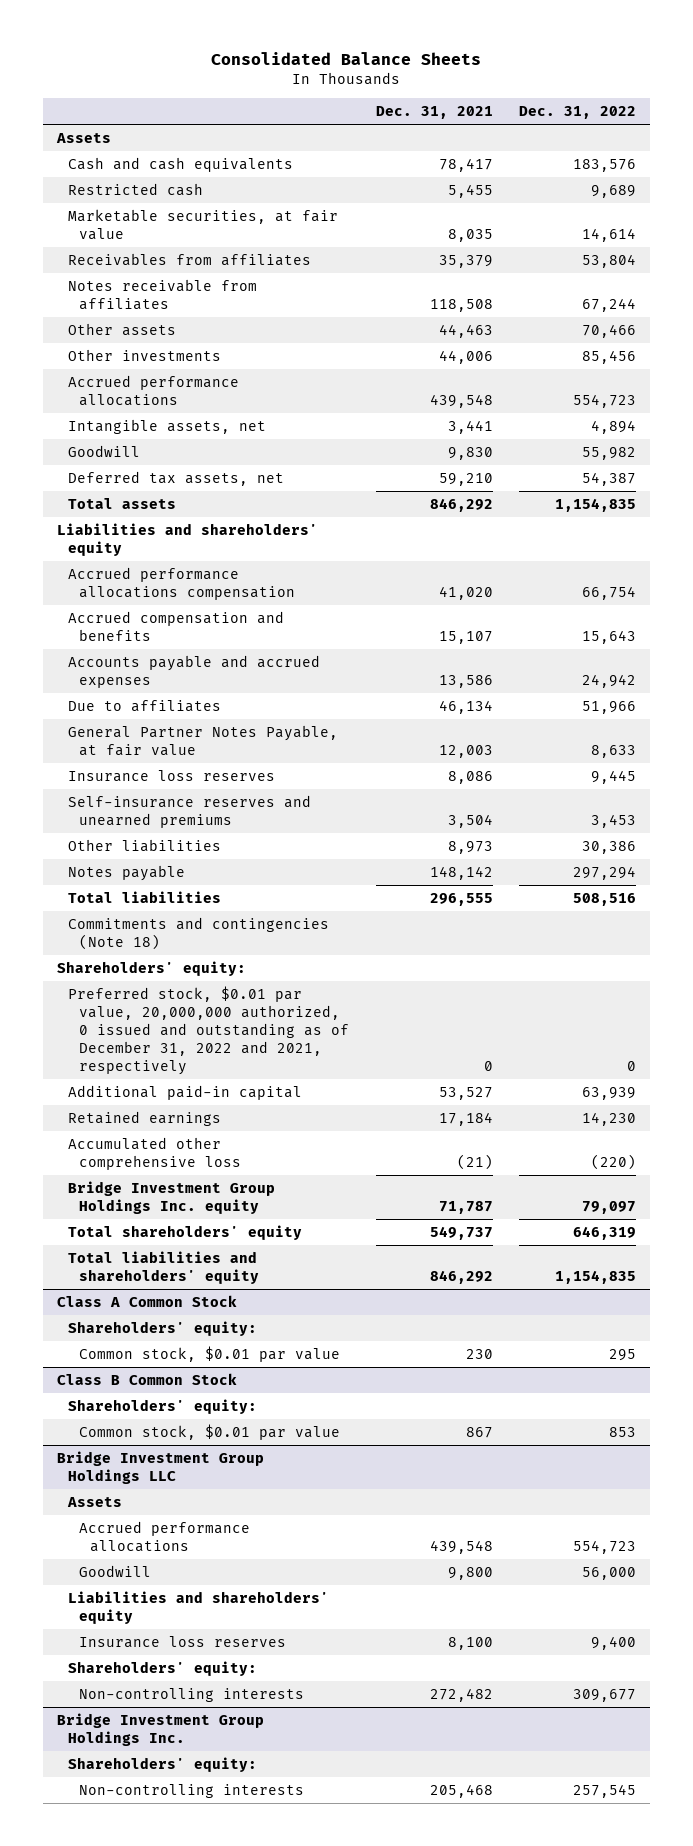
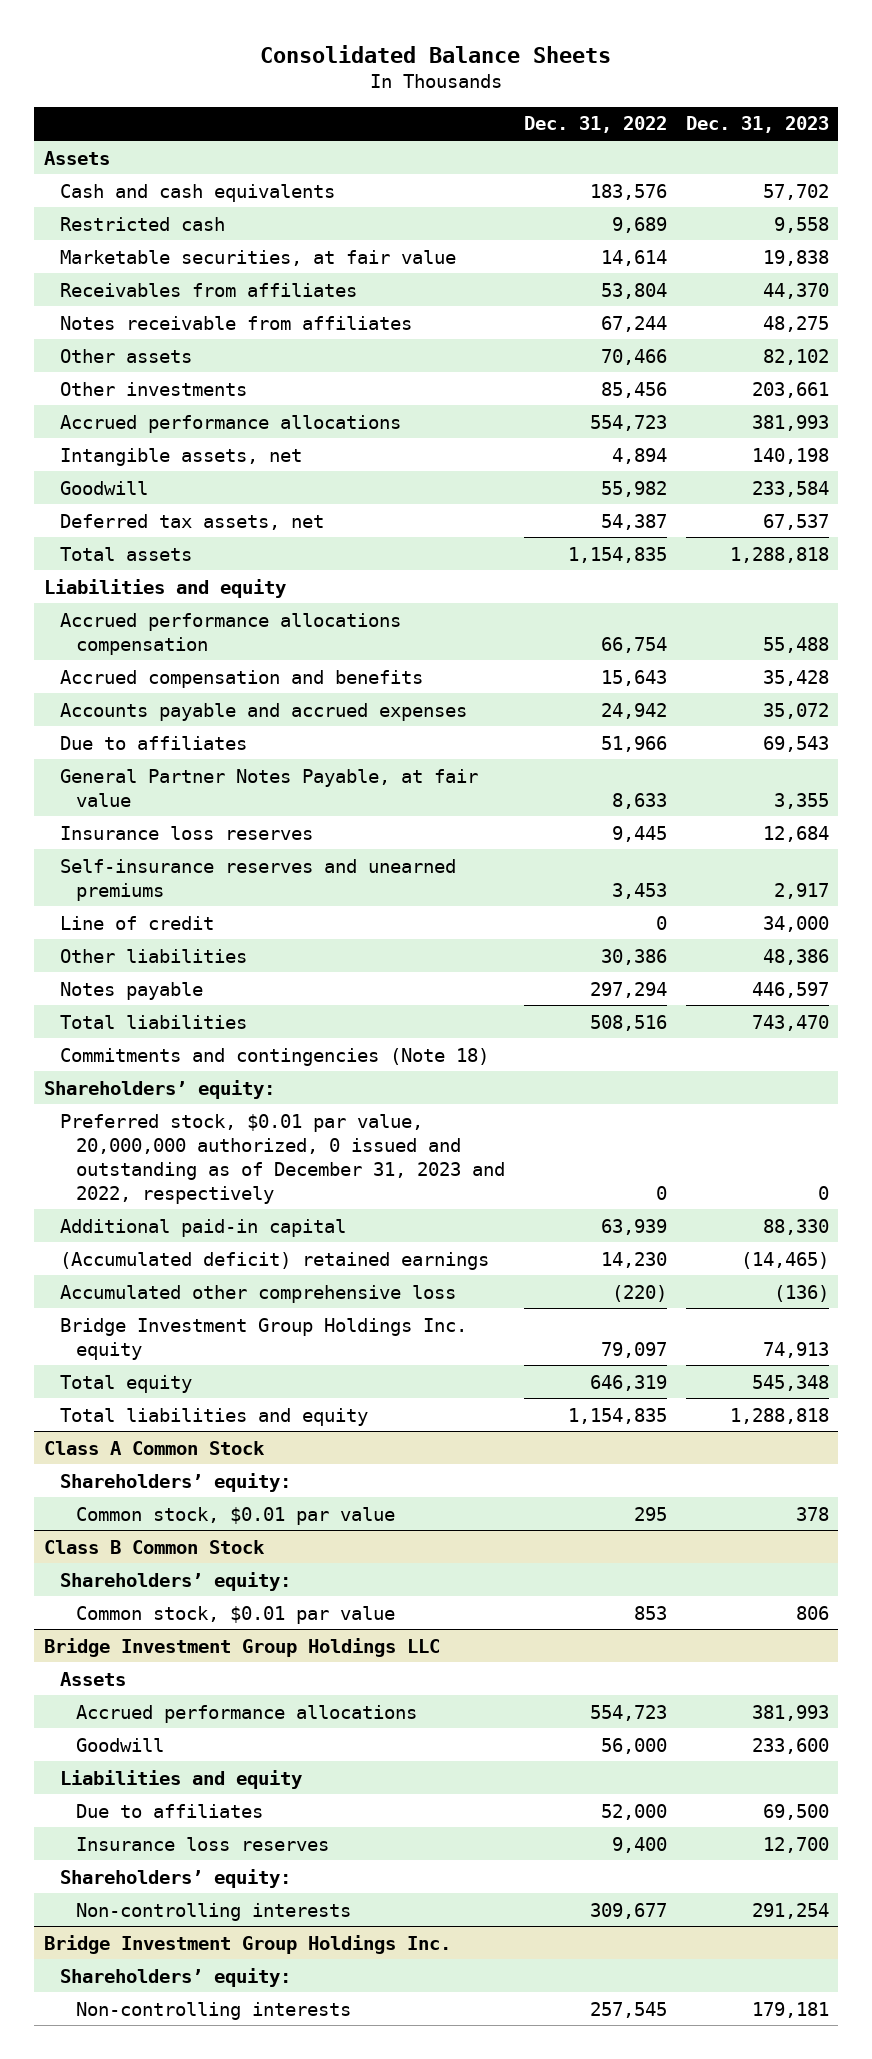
- | Dec. 31, 2021 | Dec. 31, 2022
+ | Dec. 31, 2022 | Dec. 31, 2023
- Liabilities and shareholdersʼ equity
+ Liabilities and equity
+ Line of credit | 0 | 34,000
- Preferred stock, $0.01 par value, 20,000,000 authorized, 0 issued and outstanding as of December 31, 2022 and 2021, respectively | 0 | 0
+ Preferred stock, $0.01 par value, 20,000,000 authorized, 0 issued and outstanding as of December 31, 2023 and 2022, respectively | 0 | 0
- Retained earnings | 17,184 | 14,230
+ (Accumulated deficit) retained earnings | 14,230 | (14,465)
- Total shareholdersʼ equity | 549,737 | 646,319
- Total liabilities and shareholdersʼ equity | 846,292 | 1,154,835
+ Total equity | 646,319 | 545,348
+ Total liabilities and equity | 1,154,835 | 1,288,818
@ Bridge Investment Group Holdings LLC
- Liabilities and shareholdersʼ equity
+ Liabilities and equity
+ Due to affiliates | 52,000 | 69,500

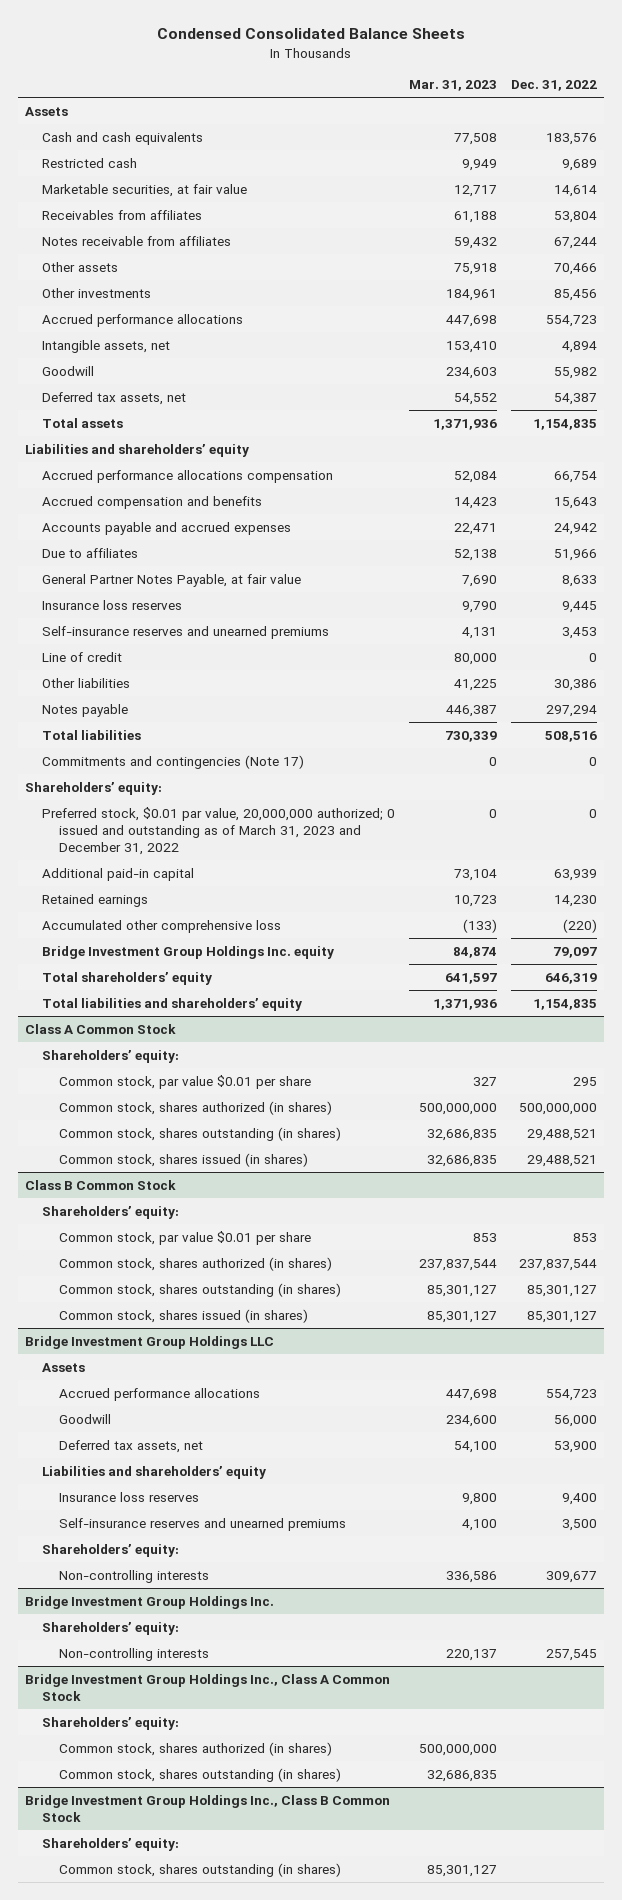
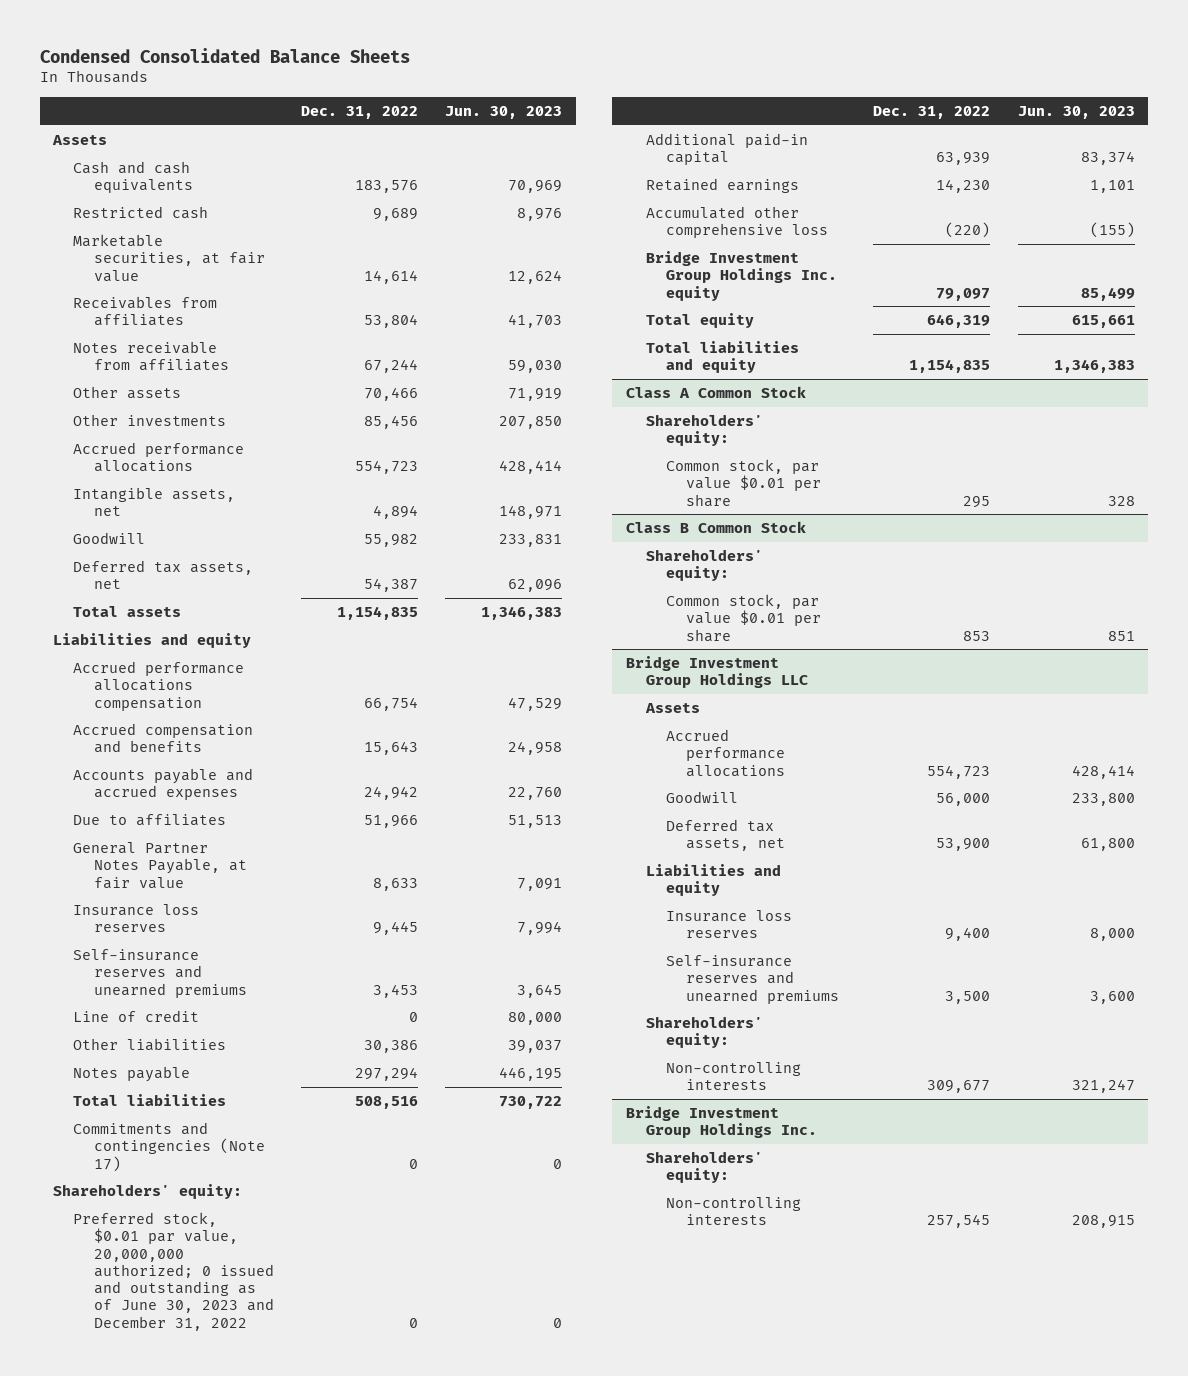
- | Mar. 31, 2023 | Dec. 31, 2022
+ | Dec. 31, 2022 | Jun. 30, 2023
- Liabilities and shareholdersʼ equity
+ Liabilities and equity
- Preferred stock, $0.01 par value, 20,000,000 authorized; 0 issued and outstanding as of March 31, 2023 and December 31, 2022 | 0 | 0
+ Preferred stock, $0.01 par value, 20,000,000 authorized; 0 issued and outstanding as of June 30, 2023 and December 31, 2022 | 0 | 0
- Total shareholdersʼ equity | 641,597 | 646,319
- Total liabilities and shareholdersʼ equity | 1,371,936 | 1,154,835
+ Total equity | 646,319 | 615,661
+ Total liabilities and equity | 1,154,835 | 1,346,383
@ Class A Common Stock
- Common stock, shares authorized (in shares) | 500,000,000 | 500,000,000
- Common stock, shares outstanding (in shares) | 32,686,835 | 29,488,521
- Common stock, shares issued (in shares) | 32,686,835 | 29,488,521
@ Class B Common Stock
- Common stock, shares authorized (in shares) | 237,837,544 | 237,837,544
- Common stock, shares outstanding (in shares) | 85,301,127 | 85,301,127
- Common stock, shares issued (in shares) | 85,301,127 | 85,301,127
@ Bridge Investment Group Holdings LLC
- Liabilities and shareholdersʼ equity
+ Liabilities and equity
- Bridge Investment Group Holdings Inc., Class A Common Stock
- Shareholdersʼ equity:
- Common stock, shares authorized (in shares) | 500,000,000 |
- Common stock, shares outstanding (in shares) | 32,686,835 |
- Bridge Investment Group Holdings Inc., Class B Common Stock
- Shareholdersʼ equity:
- Common stock, shares outstanding (in shares) | 85,301,127 |

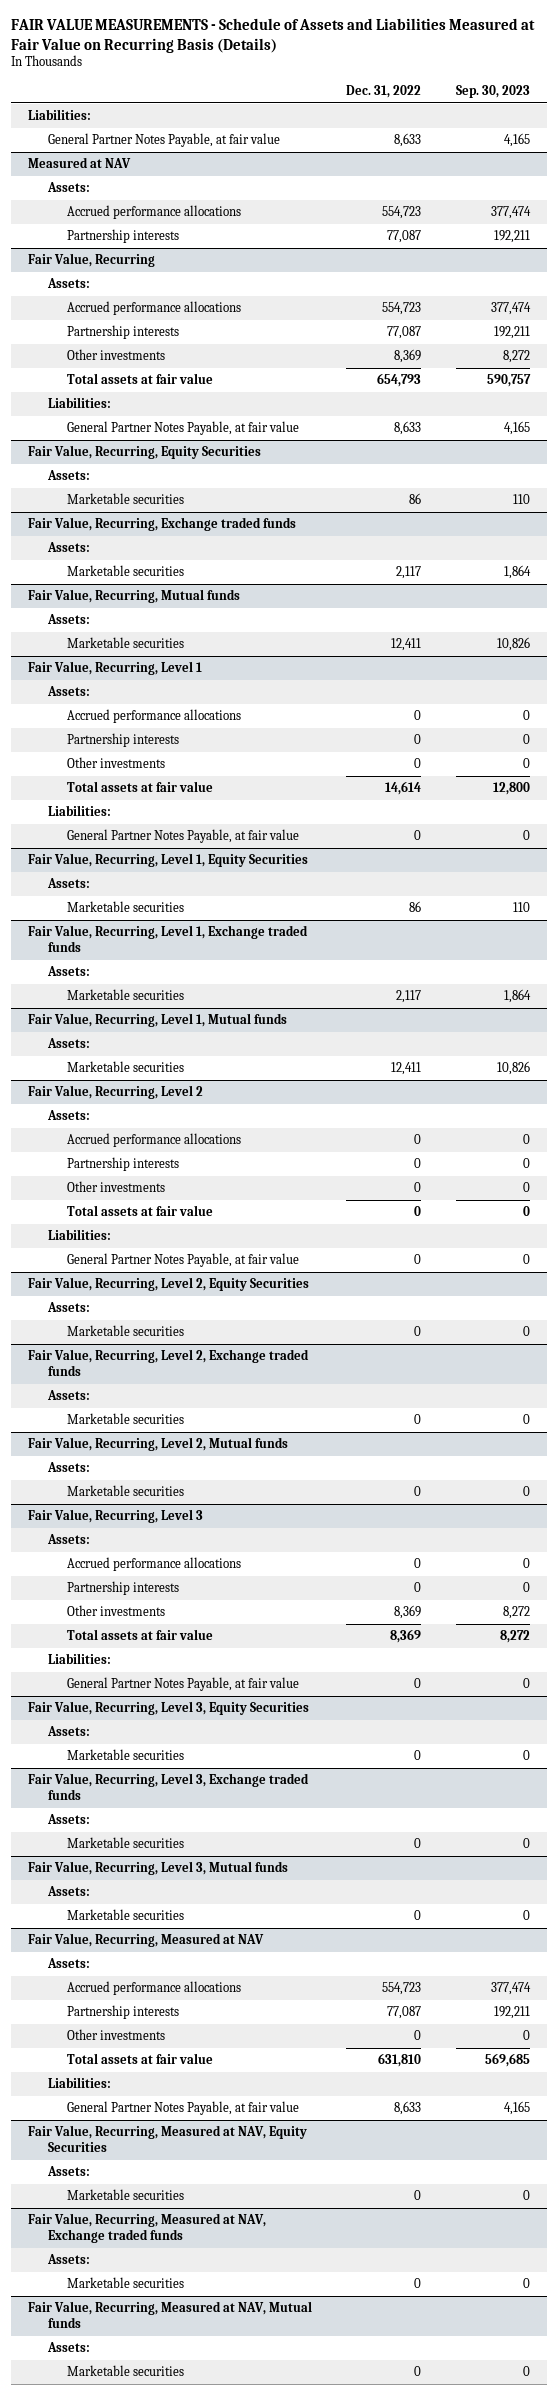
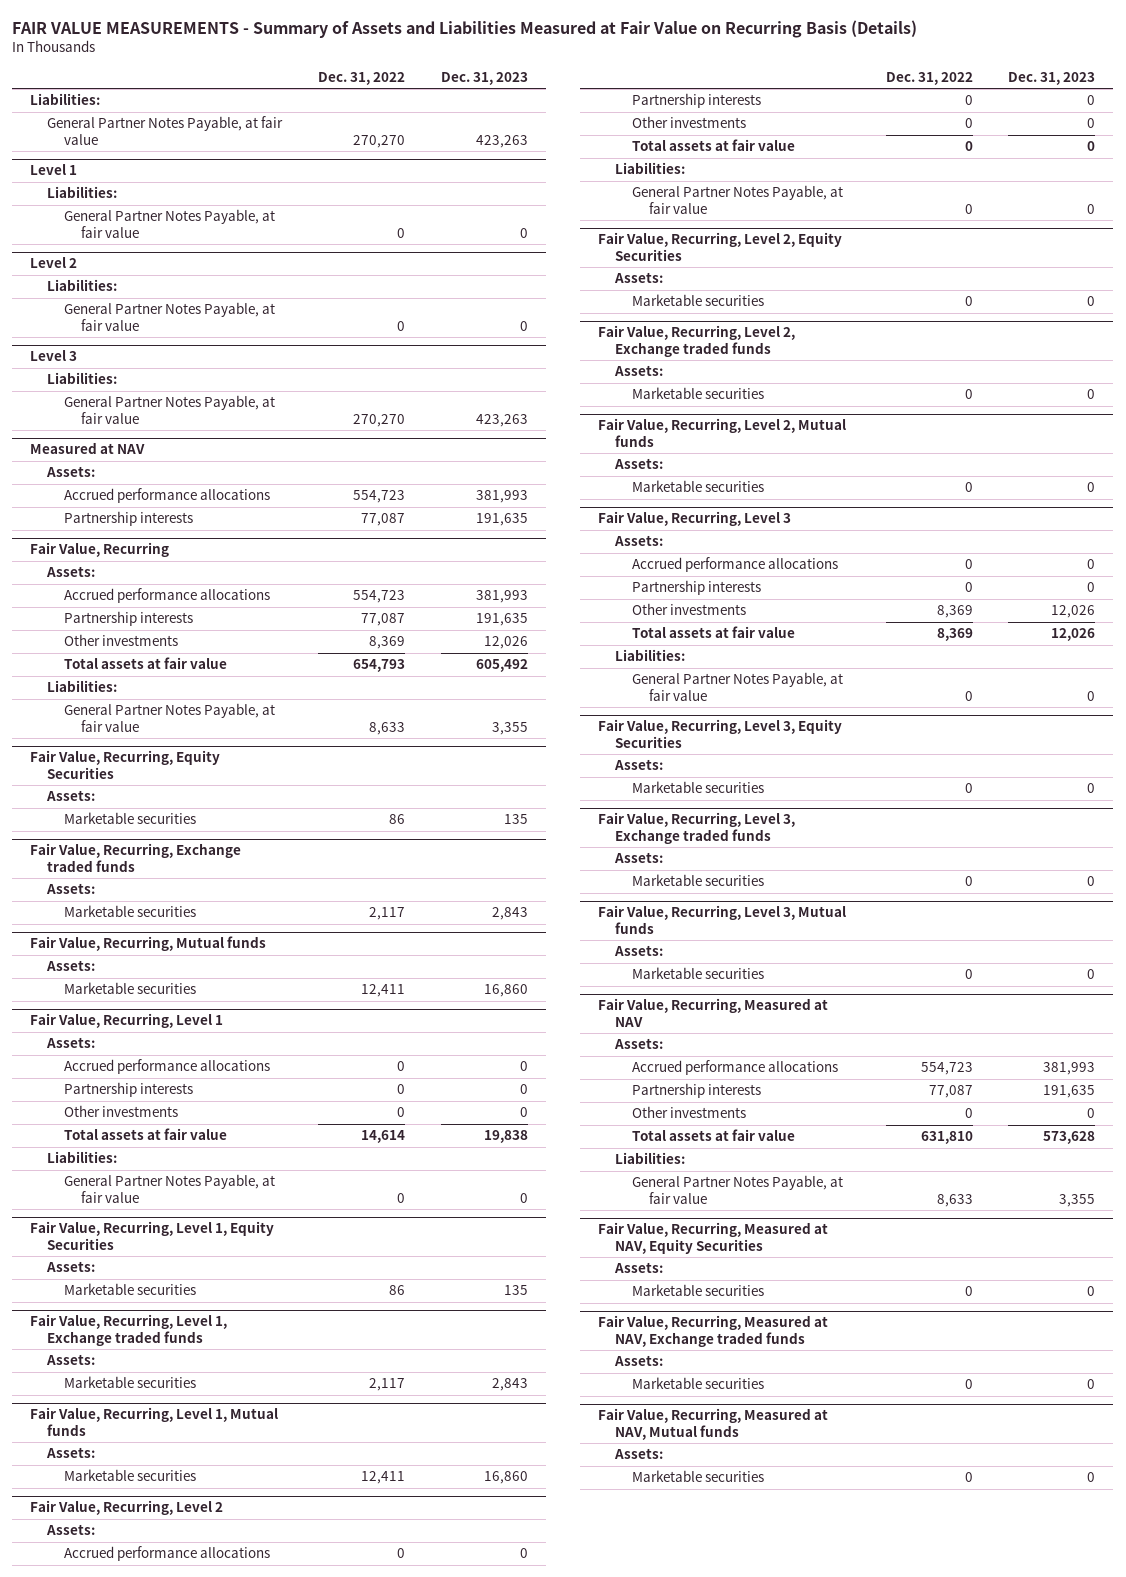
- FAIR VALUE MEASUREMENTS - Schedule of Assets and Liabilities Measured at Fair Value on Recurring Basis (Details)
+ FAIR VALUE MEASUREMENTS - Summary of Assets and Liabilities Measured at Fair Value on Recurring Basis (Details)
- | Dec. 31, 2022 | Sep. 30, 2023
+ | Dec. 31, 2022 | Dec. 31, 2023
- General Partner Notes Payable, at fair value | 8,633 | 4,165
+ General Partner Notes Payable, at fair value | 270,270 | 423,263
+ Level 1
+ Liabilities:
+ General Partner Notes Payable, at fair value | 0 | 0
+ Level 2
+ Liabilities:
+ General Partner Notes Payable, at fair value | 0 | 0
+ Level 3
+ Liabilities:
+ General Partner Notes Payable, at fair value | 270,270 | 423,263

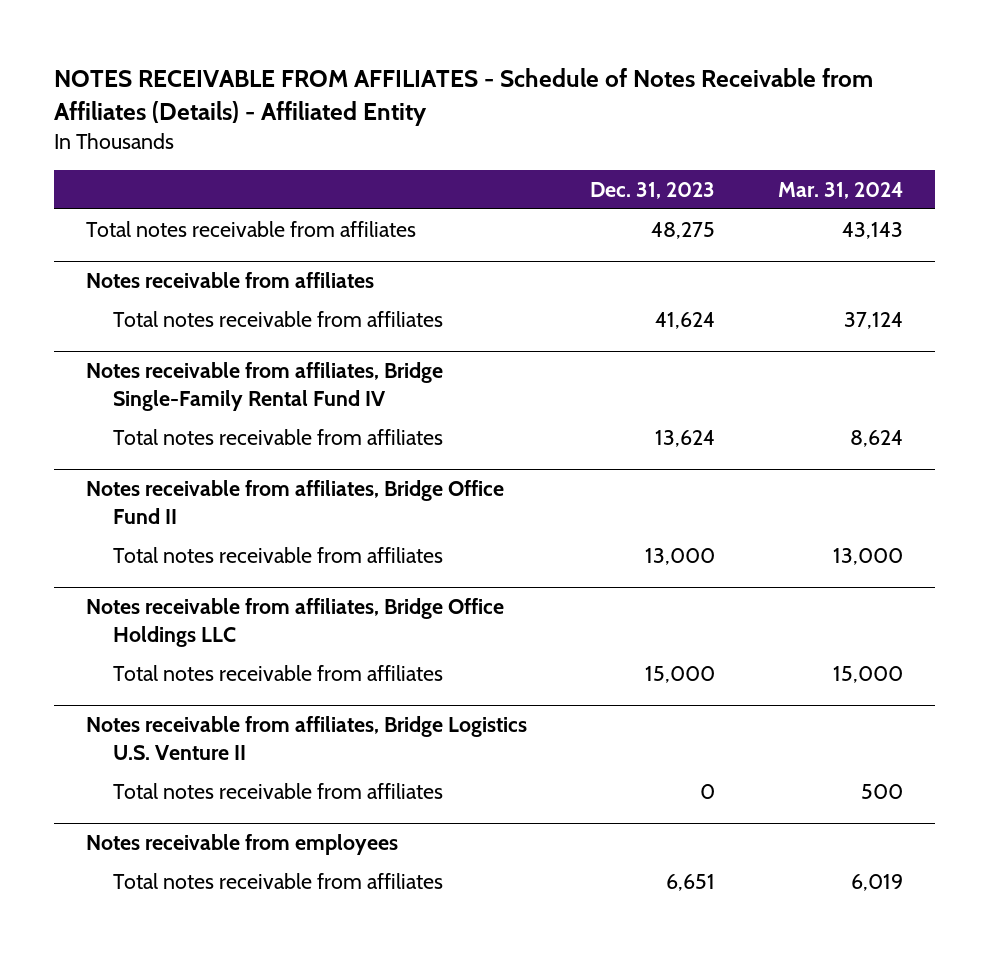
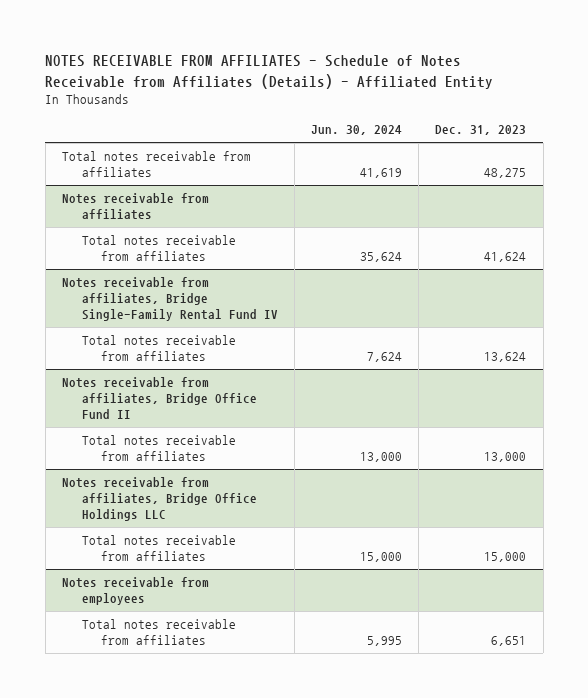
- | Dec. 31, 2023 | Mar. 31, 2024
+ | Jun. 30, 2024 | Dec. 31, 2023
- Notes receivable from affiliates, Bridge Logistics U.S. Venture II
- Total notes receivable from affiliates | 0 | 500

